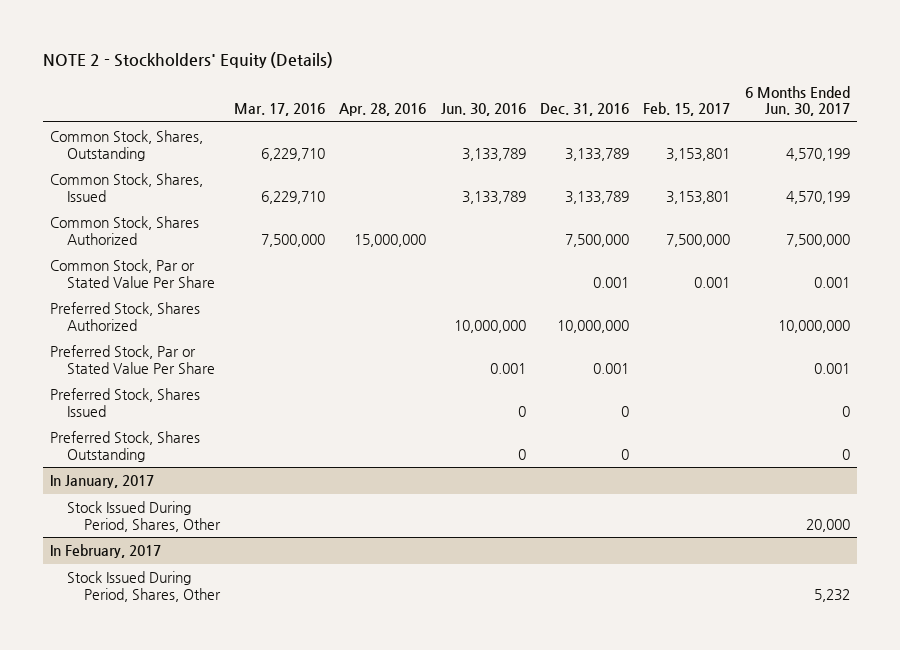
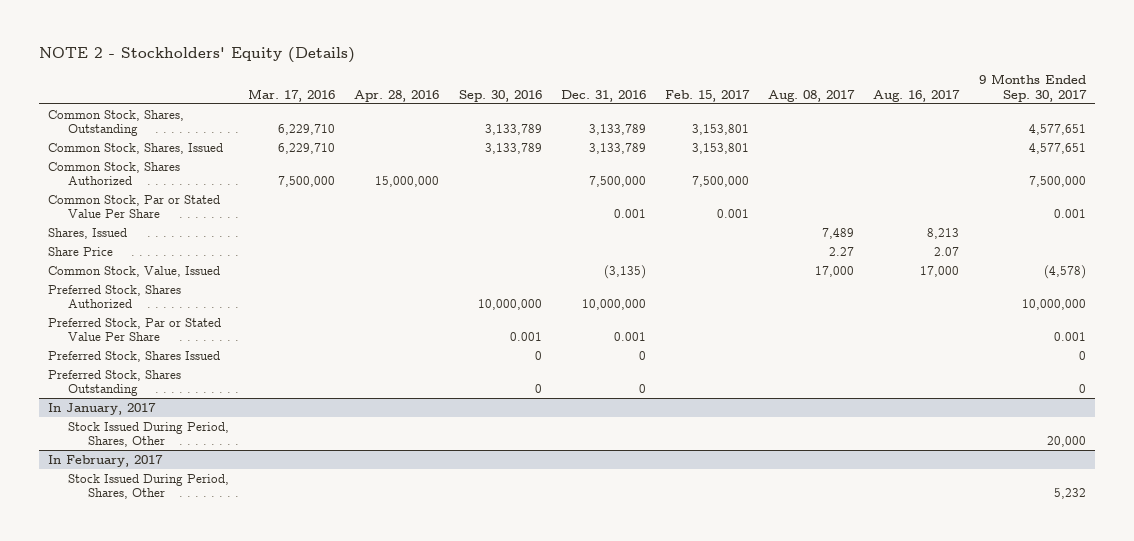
- | Mar. 17, 2016 | Apr. 28, 2016 | Jun. 30, 2016 | Dec. 31, 2016 | Feb. 15, 2017 | 6 Months Ended Jun. 30, 2017
+ | Mar. 17, 2016 | Apr. 28, 2016 | Sep. 30, 2016 | Dec. 31, 2016 | Feb. 15, 2017 | Aug. 08, 2017 | Aug. 16, 2017 | 9 Months Ended Sep. 30, 2017
+ Shares, Issued | | | | | | 7,489 | 8,213 |
+ Share Price | | | | | | 2.27 | 2.07 |
+ Common Stock, Value, Issued | | | | (3,135) | | 17,000 | 17,000 | (4,578)

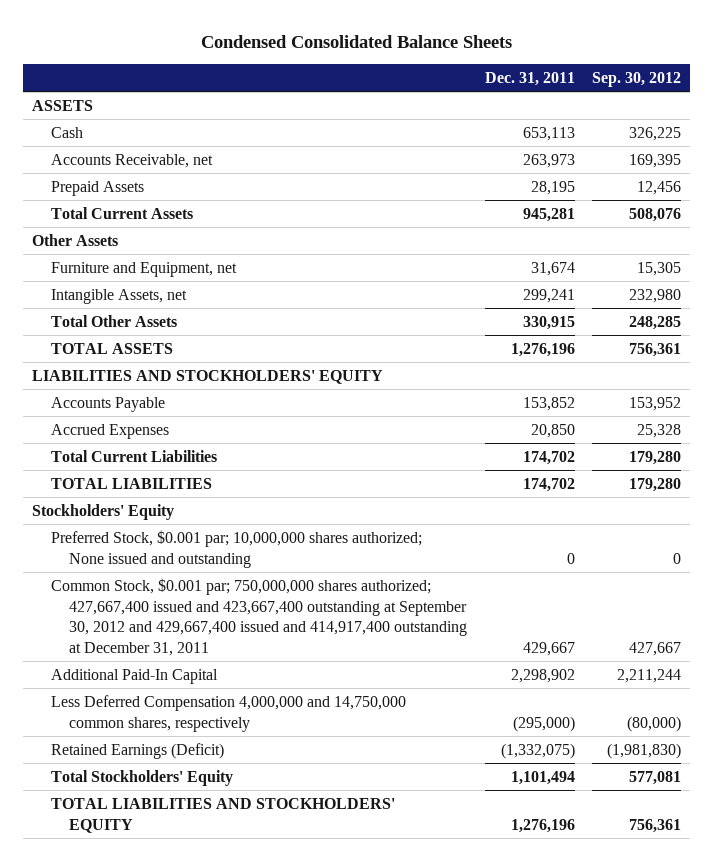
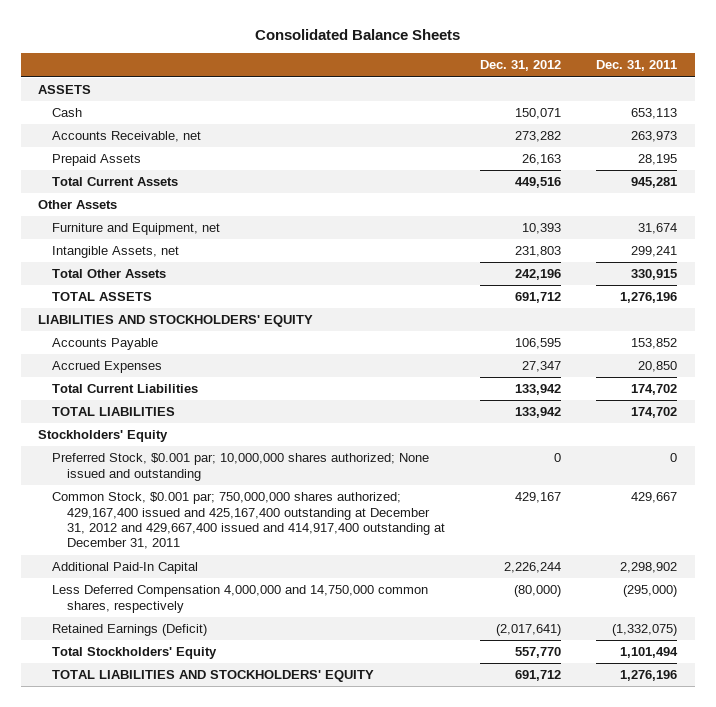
- Condensed Consolidated Balance Sheets
+ Consolidated Balance Sheets
- | Dec. 31, 2011 | Sep. 30, 2012
+ | Dec. 31, 2012 | Dec. 31, 2011
- Common Stock, $0.001 par; 750,000,000 shares authorized; 427,667,400 issued and 423,667,400 outstanding at September 30, 2012 and 429,667,400 issued and 414,917,400 outstanding at December 31, 2011 | 429,667 | 427,667
+ Common Stock, $0.001 par; 750,000,000 shares authorized; 429,167,400 issued and 425,167,400 outstanding at December 31, 2012 and 429,667,400 issued and 414,917,400 outstanding at December 31, 2011 | 429,167 | 429,667

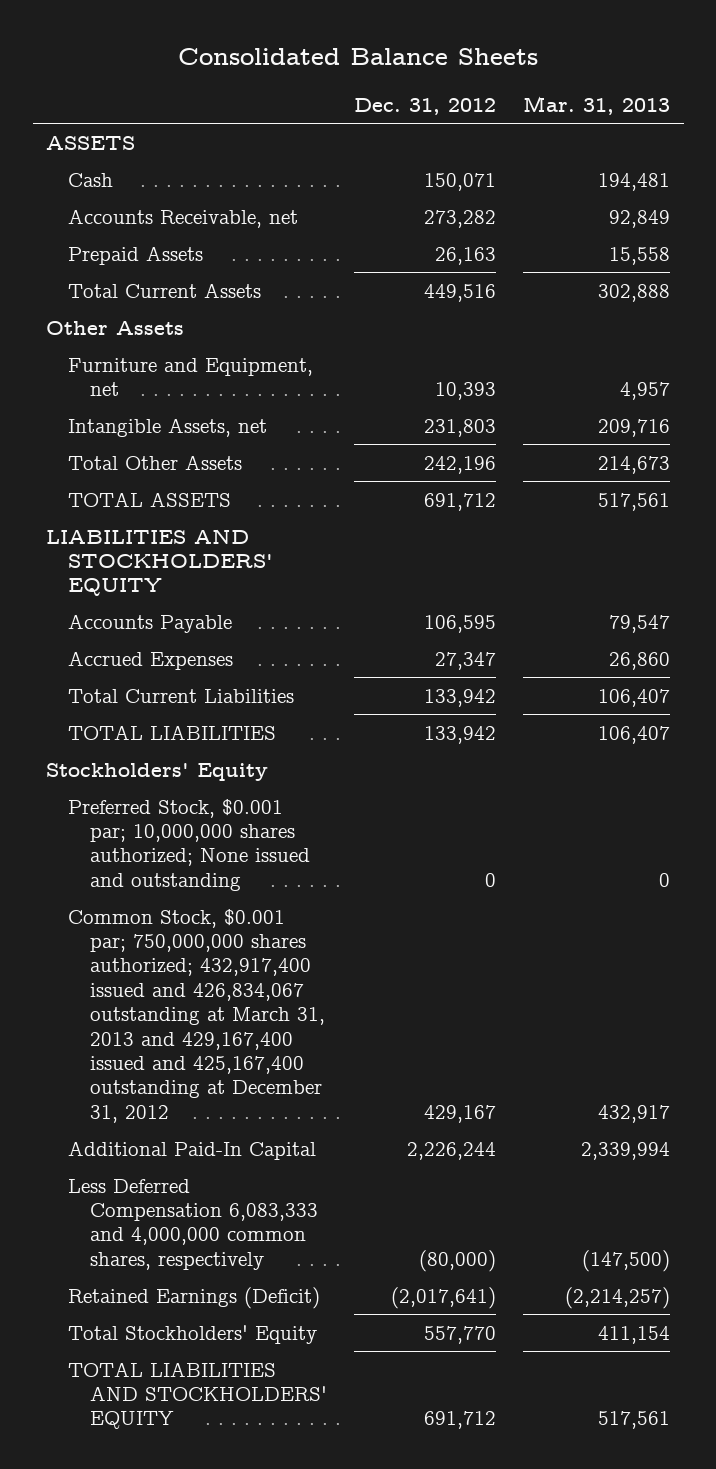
- | Dec. 31, 2012 | Dec. 31, 2011
+ | Dec. 31, 2012 | Mar. 31, 2013
- Common Stock, $0.001 par; 750,000,000 shares authorized; 429,167,400 issued and 425,167,400 outstanding at December 31, 2012 and 429,667,400 issued and 414,917,400 outstanding at December 31, 2011 | 429,167 | 429,667
+ Common Stock, $0.001 par; 750,000,000 shares authorized; 432,917,400 issued and 426,834,067 outstanding at March 31, 2013 and 429,167,400 issued and 425,167,400 outstanding at December 31, 2012 | 429,167 | 432,917
- Less Deferred Compensation 4,000,000 and 14,750,000 common shares, respectively | (80,000) | (295,000)
+ Less Deferred Compensation 6,083,333 and 4,000,000 common shares, respectively | (80,000) | (147,500)

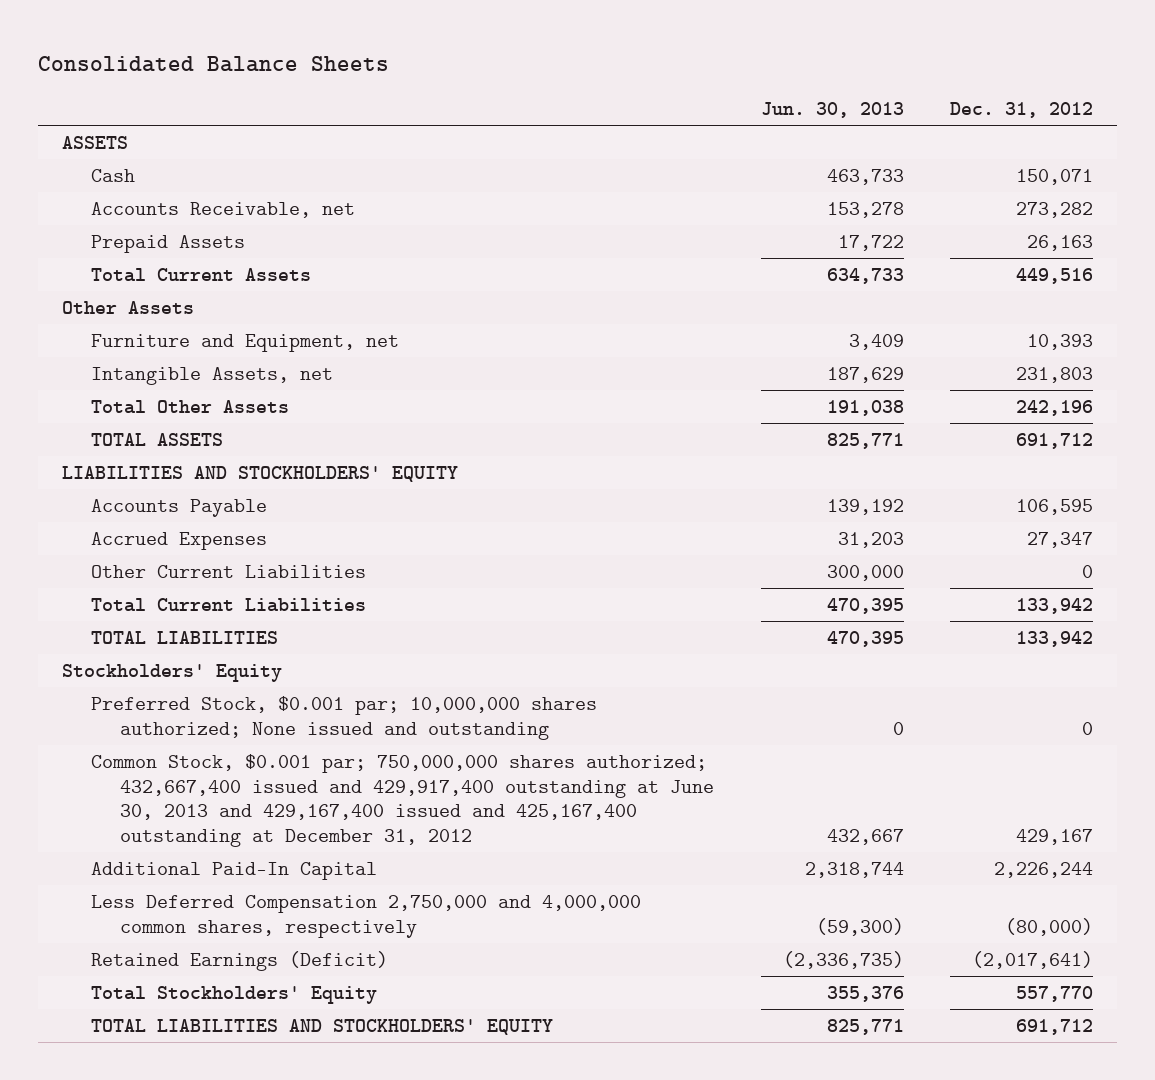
- | Dec. 31, 2012 | Mar. 31, 2013
+ | Jun. 30, 2013 | Dec. 31, 2012
+ Other Current Liabilities | 300,000 | 0
- Common Stock, $0.001 par; 750,000,000 shares authorized; 432,917,400 issued and 426,834,067 outstanding at March 31, 2013 and 429,167,400 issued and 425,167,400 outstanding at December 31, 2012 | 429,167 | 432,917
+ Common Stock, $0.001 par; 750,000,000 shares authorized; 432,667,400 issued and 429,917,400 outstanding at June 30, 2013 and 429,167,400 issued and 425,167,400 outstanding at December 31, 2012 | 432,667 | 429,167
- Less Deferred Compensation 6,083,333 and 4,000,000 common shares, respectively | (80,000) | (147,500)
+ Less Deferred Compensation 2,750,000 and 4,000,000 common shares, respectively | (59,300) | (80,000)

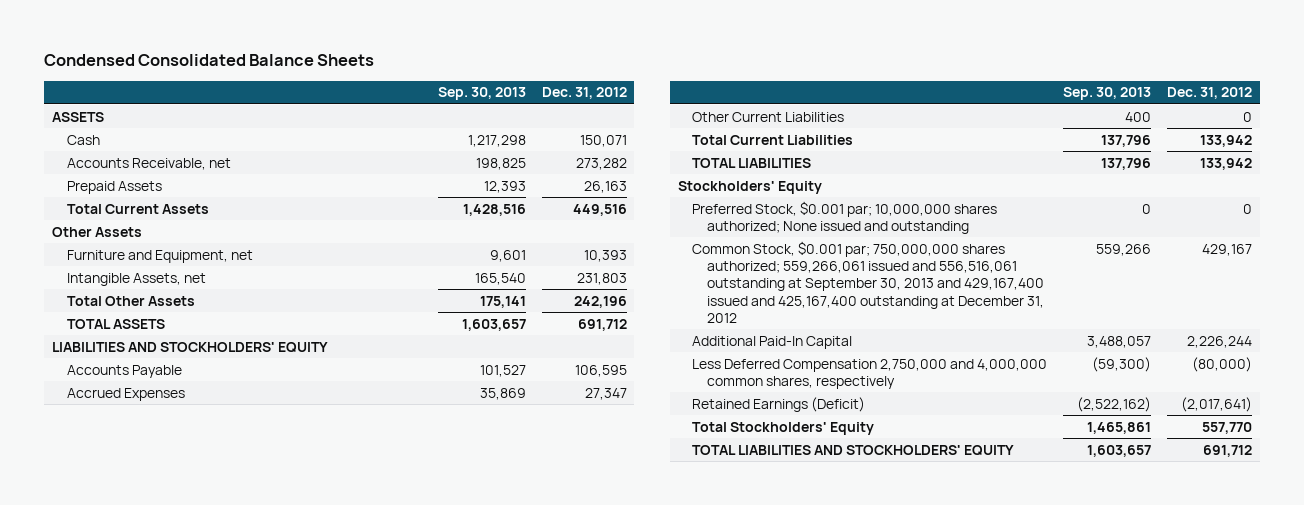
- Consolidated Balance Sheets
+ Condensed Consolidated Balance Sheets
- | Jun. 30, 2013 | Dec. 31, 2012
+ | Sep. 30, 2013 | Dec. 31, 2012
- Common Stock, $0.001 par; 750,000,000 shares authorized; 432,667,400 issued and 429,917,400 outstanding at June 30, 2013 and 429,167,400 issued and 425,167,400 outstanding at December 31, 2012 | 432,667 | 429,167
+ Common Stock, $0.001 par; 750,000,000 shares authorized; 559,266,061 issued and 556,516,061 outstanding at September 30, 2013 and 429,167,400 issued and 425,167,400 outstanding at December 31, 2012 | 559,266 | 429,167

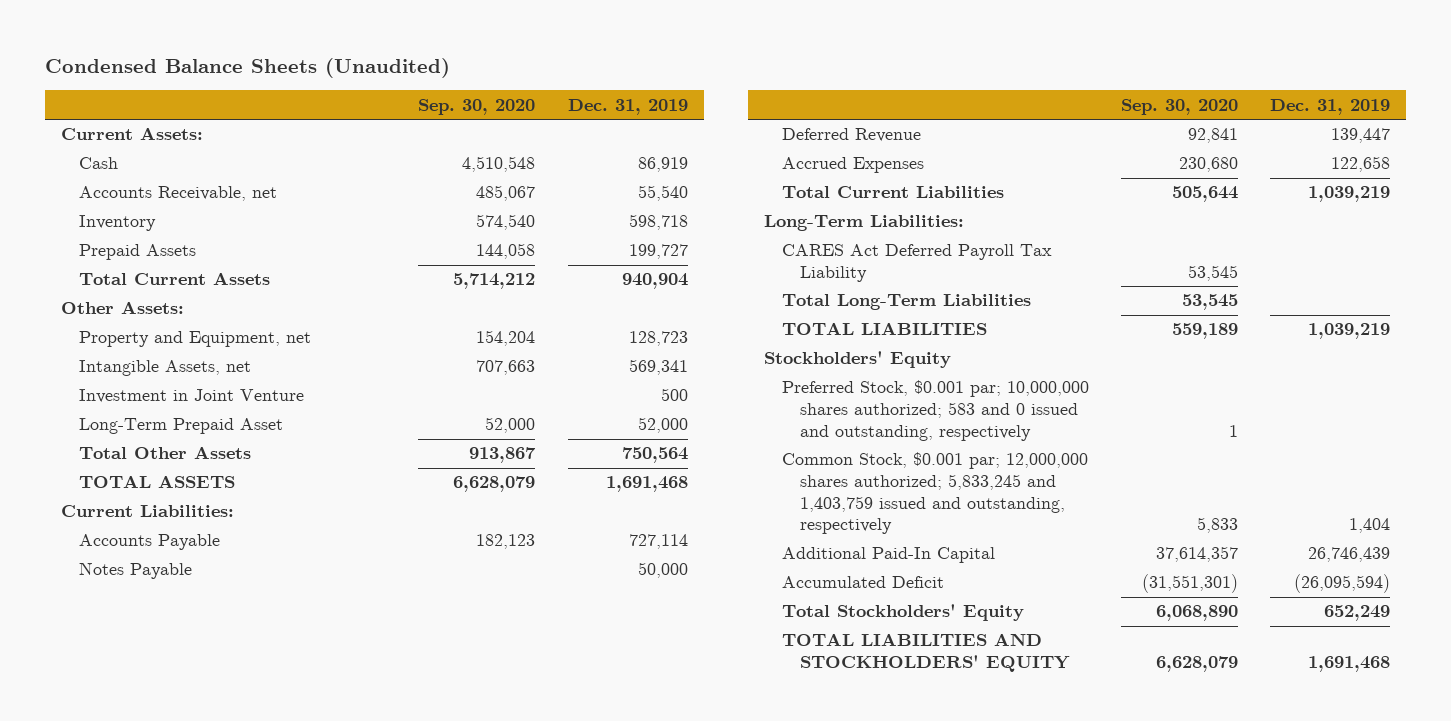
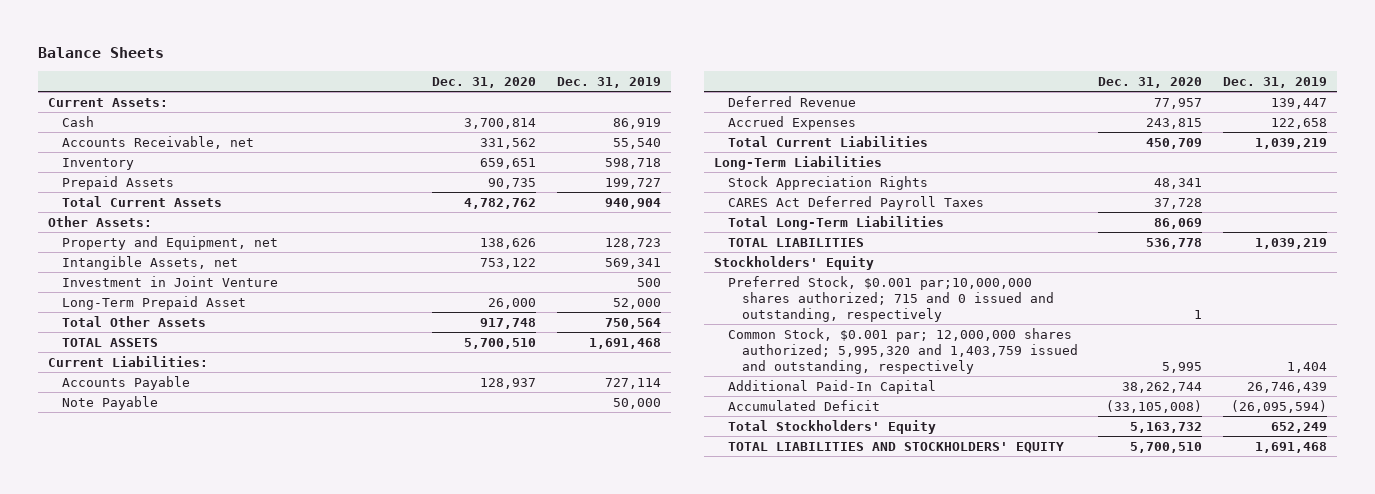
- Condensed Balance Sheets (Unaudited)
+ Balance Sheets
- | Sep. 30, 2020 | Dec. 31, 2019
+ | Dec. 31, 2020 | Dec. 31, 2019
- Notes Payable | | 50,000
+ Note Payable | | 50,000
- Long-Term Liabilities:
- CARES Act Deferred Payroll Tax Liability | 53,545 |
+ Long-Term Liabilities
+ Stock Appreciation Rights | 48,341 |
+ CARES Act Deferred Payroll Taxes | 37,728 |
- Preferred Stock, $0.001 par; 10,000,000 shares authorized; 583 and 0 issued and outstanding, respectively | 1 |
- Common Stock, $0.001 par; 12,000,000 shares authorized; 5,833,245 and 1,403,759 issued and outstanding, respectively | 5,833 | 1,404
+ Preferred Stock, $0.001 par;10,000,000 shares authorized; 715 and 0 issued and outstanding, respectively | 1 |
+ Common Stock, $0.001 par; 12,000,000 shares authorized; 5,995,320 and 1,403,759 issued and outstanding, respectively | 5,995 | 1,404

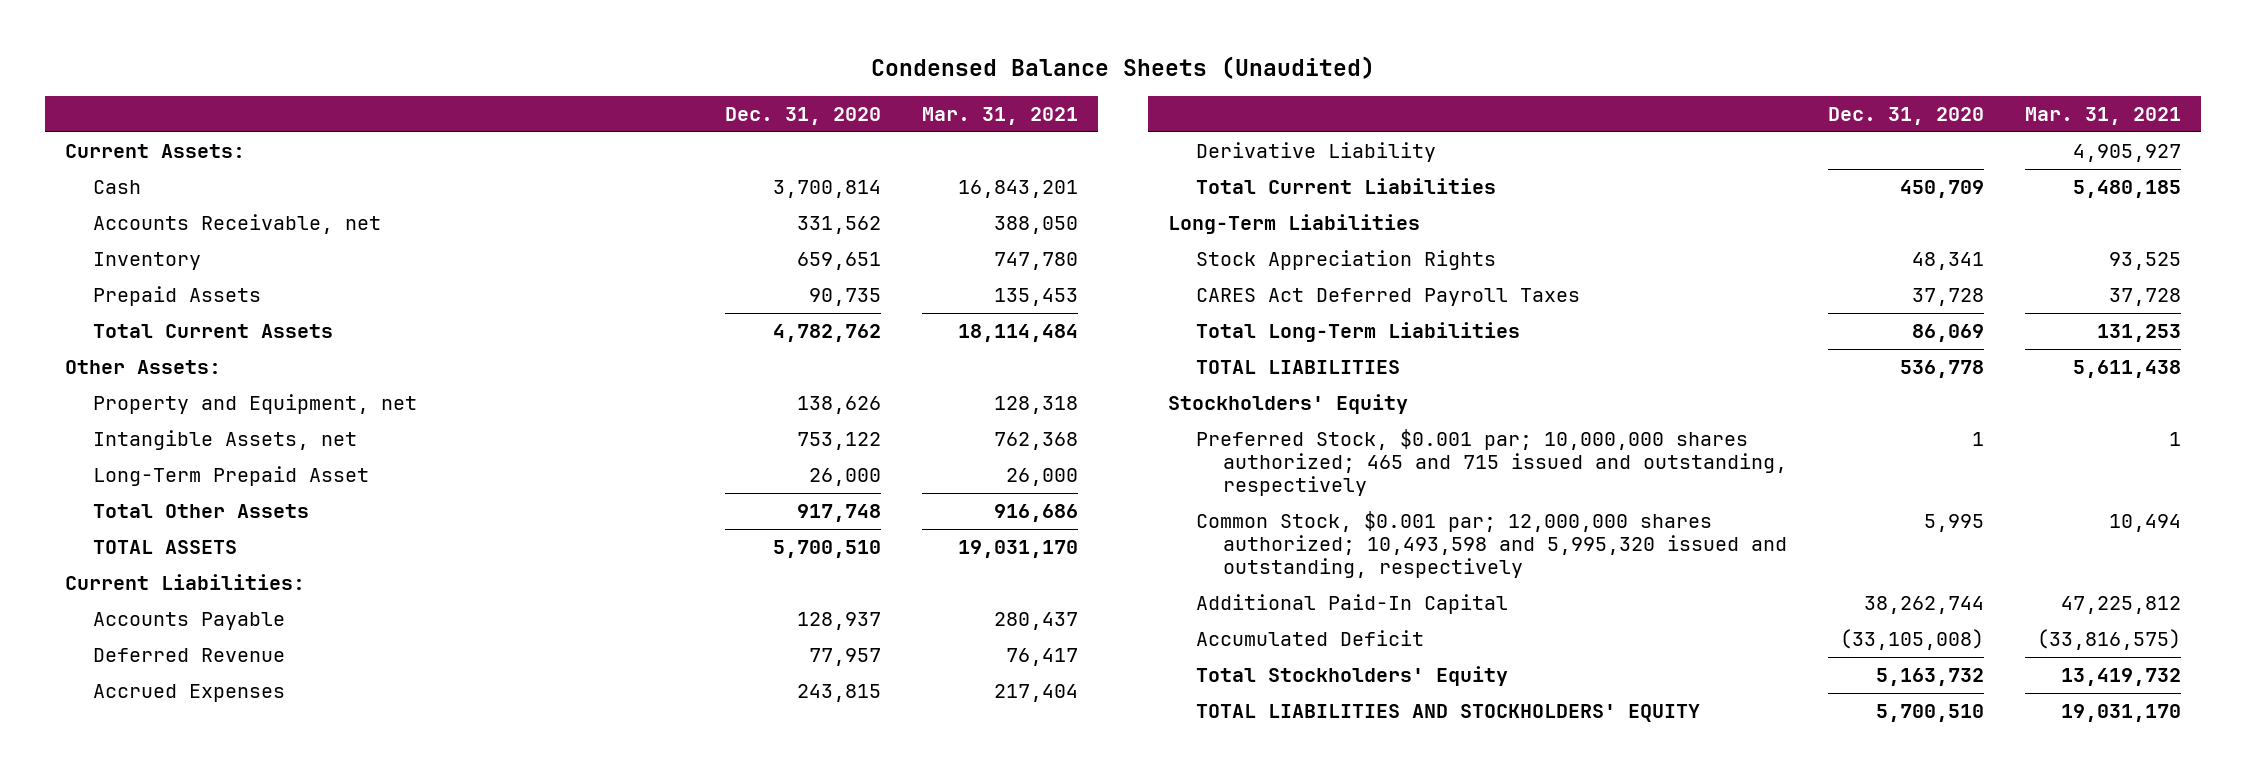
- Balance Sheets
+ Condensed Balance Sheets (Unaudited)
- | Dec. 31, 2020 | Dec. 31, 2019
+ | Dec. 31, 2020 | Mar. 31, 2021
- Investment in Joint Venture | | 500
- Note Payable | | 50,000
+ Derivative Liability | | 4,905,927
- Preferred Stock, $0.001 par;10,000,000 shares authorized; 715 and 0 issued and outstanding, respectively | 1 |
- Common Stock, $0.001 par; 12,000,000 shares authorized; 5,995,320 and 1,403,759 issued and outstanding, respectively | 5,995 | 1,404
+ Preferred Stock, $0.001 par; 10,000,000 shares authorized; 465 and 715 issued and outstanding, respectively | 1 | 1
+ Common Stock, $0.001 par; 12,000,000 shares authorized; 10,493,598 and 5,995,320 issued and outstanding, respectively | 5,995 | 10,494

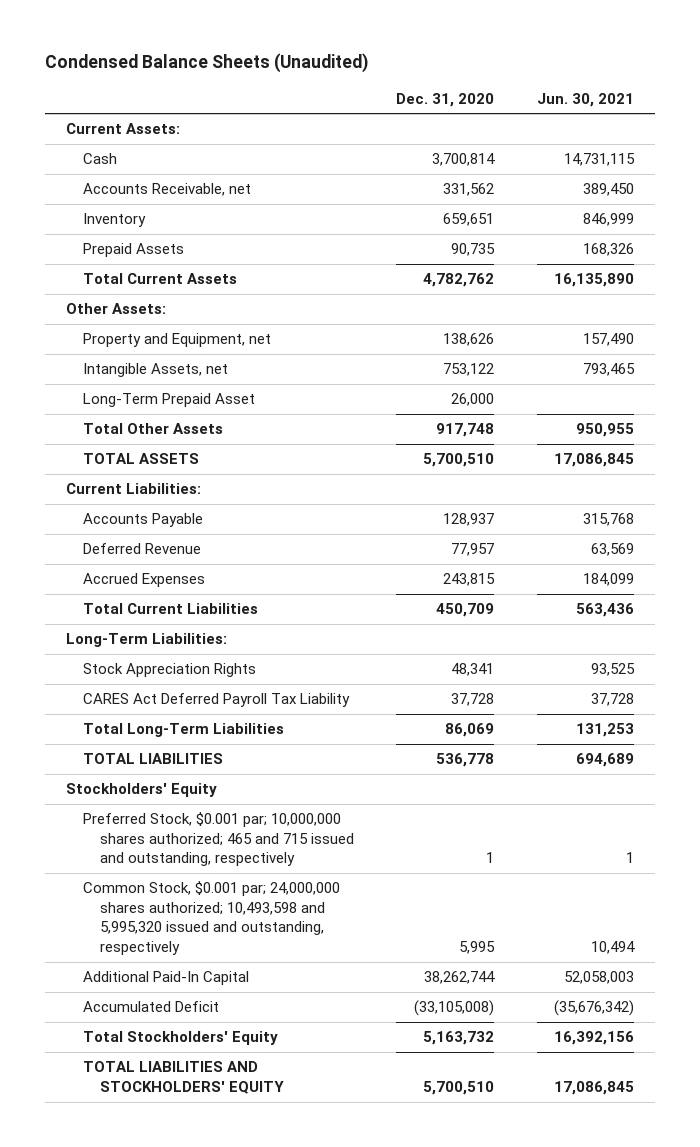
- | Dec. 31, 2020 | Mar. 31, 2021
+ | Dec. 31, 2020 | Jun. 30, 2021
- Derivative Liability | | 4,905,927
- Long-Term Liabilities
+ Long-Term Liabilities:
- CARES Act Deferred Payroll Taxes | 37,728 | 37,728
+ CARES Act Deferred Payroll Tax Liability | 37,728 | 37,728
- Common Stock, $0.001 par; 12,000,000 shares authorized; 10,493,598 and 5,995,320 issued and outstanding, respectively | 5,995 | 10,494
+ Common Stock, $0.001 par; 24,000,000 shares authorized; 10,493,598 and 5,995,320 issued and outstanding, respectively | 5,995 | 10,494

